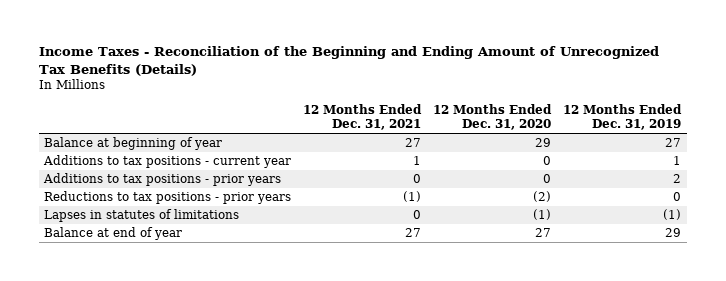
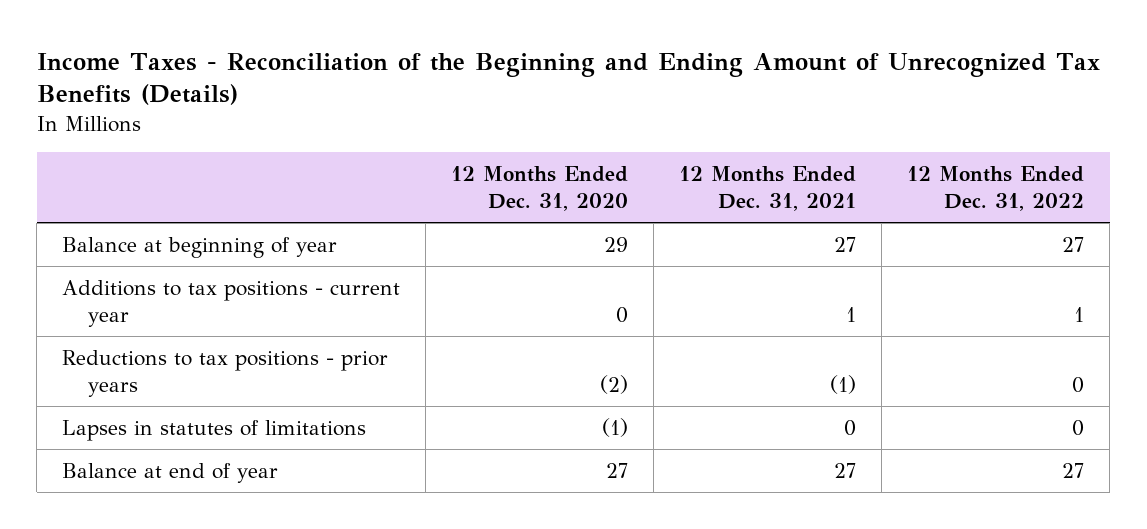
- | 12 Months Ended Dec. 31, 2021 | 12 Months Ended Dec. 31, 2020 | 12 Months Ended Dec. 31, 2019
+ | 12 Months Ended Dec. 31, 2020 | 12 Months Ended Dec. 31, 2021 | 12 Months Ended Dec. 31, 2022
- Additions to tax positions - prior years | 0 | 0 | 2

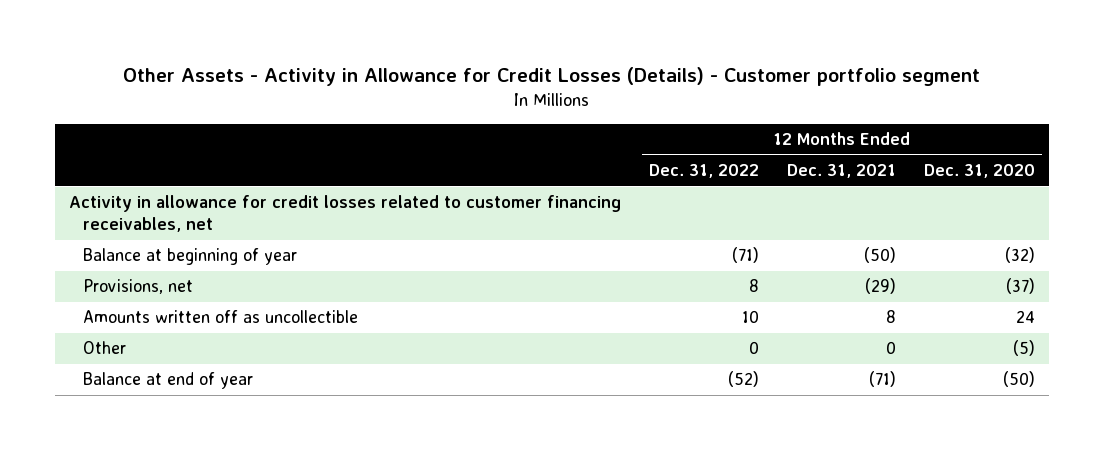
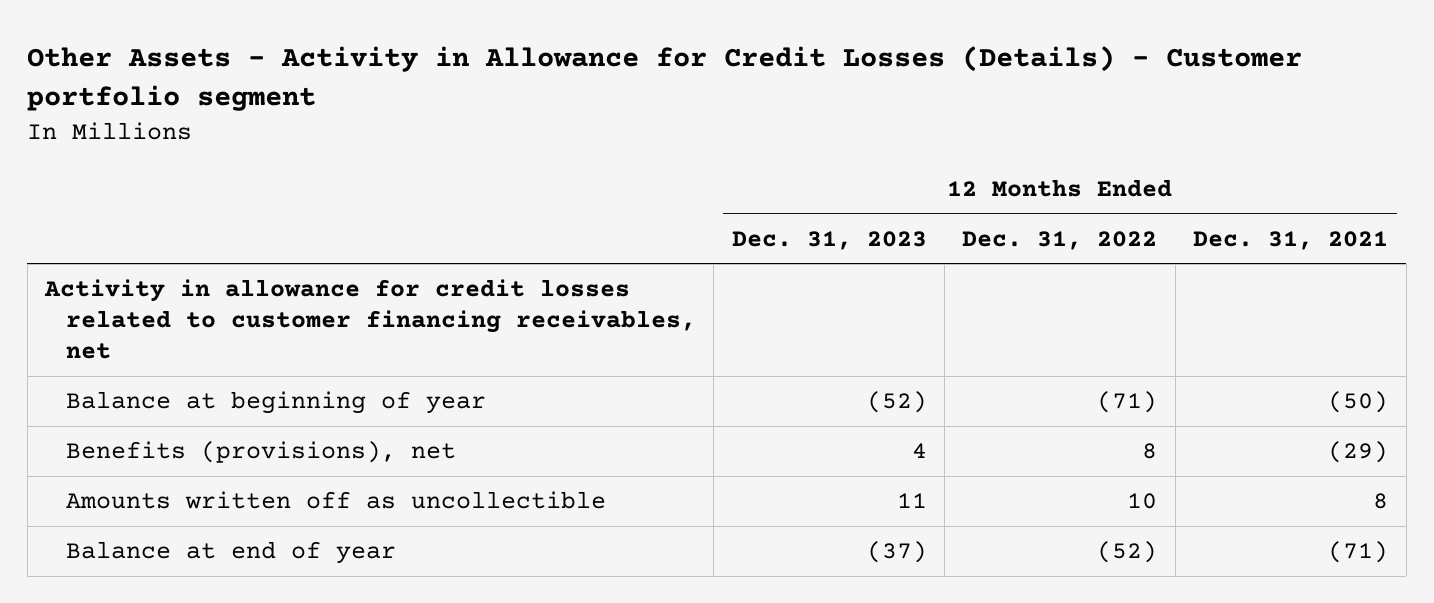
- | 12 Months Ended Dec. 31, 2022 | 12 Months Ended Dec. 31, 2021 | 12 Months Ended Dec. 31, 2020
+ | 12 Months Ended Dec. 31, 2023 | 12 Months Ended Dec. 31, 2022 | 12 Months Ended Dec. 31, 2021
- Provisions, net | 8 | (29) | (37)
+ Benefits (provisions), net | 4 | 8 | (29)
- Other | 0 | 0 | (5)

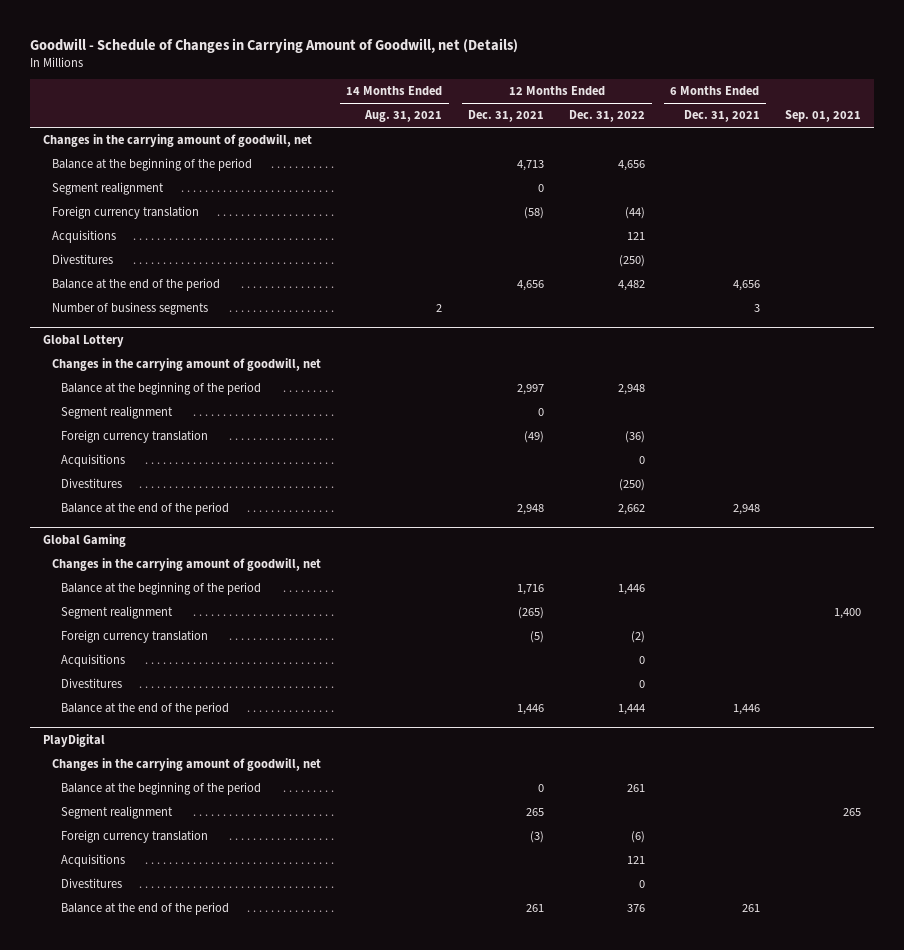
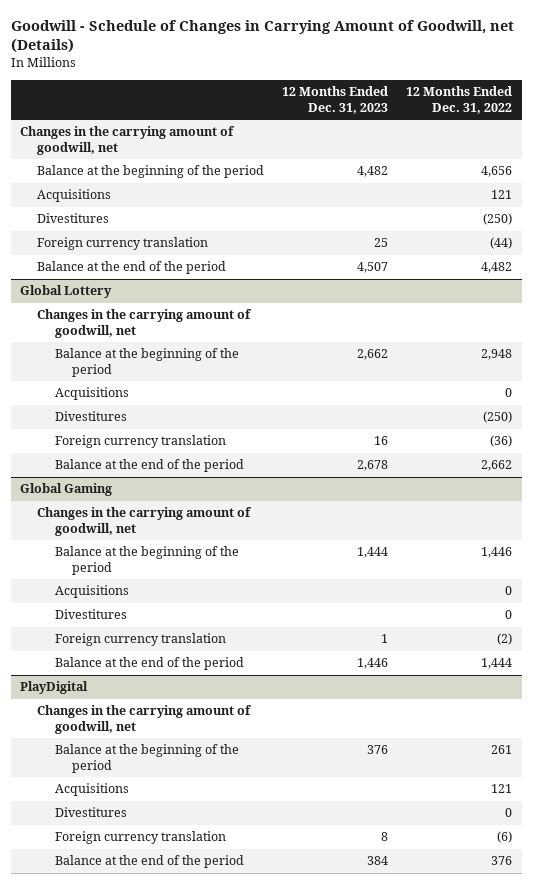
- | 14 Months Ended Aug. 31, 2021 | 12 Months Ended Dec. 31, 2021 | 12 Months Ended Dec. 31, 2022 | 6 Months Ended Dec. 31, 2021 | Sep. 01, 2021
+ | 12 Months Ended Dec. 31, 2023 | 12 Months Ended Dec. 31, 2022
- Segment realignment | | 0 | | |
moved down: Foreign currency translation | 25 | (44)
- Number of business segments | 2 | | | 3 |
@ Global Lottery
- Segment realignment | | 0 | | |
moved down: Foreign currency translation | 16 | (36)
@ Global Gaming
- Segment realignment | | (265) | | | 1,400
moved down: Foreign currency translation | 1 | (2)
@ PlayDigital
- Segment realignment | | 265 | | | 265
moved down: Foreign currency translation | 8 | (6)

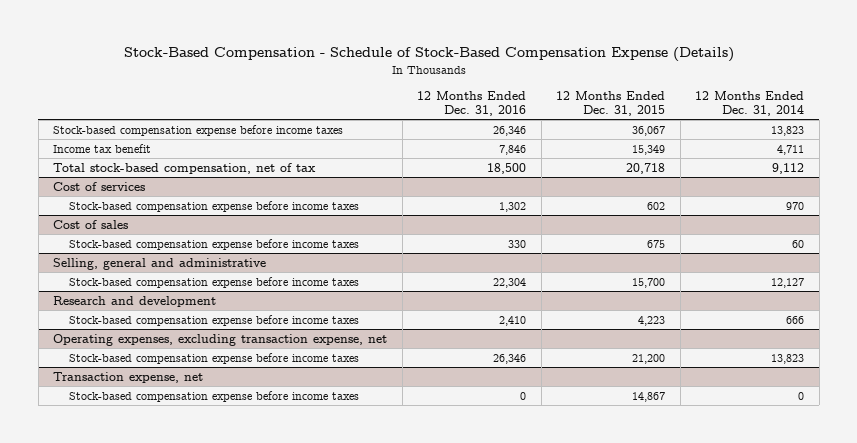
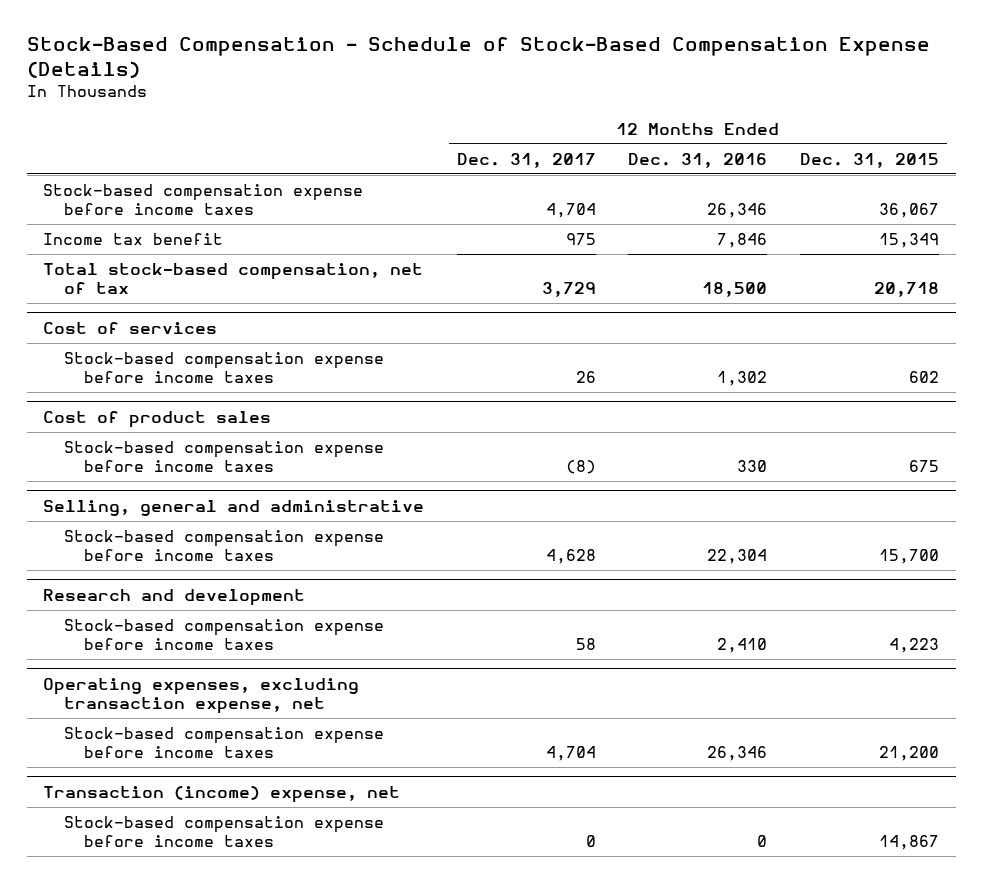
- | 12 Months Ended Dec. 31, 2016 | 12 Months Ended Dec. 31, 2015 | 12 Months Ended Dec. 31, 2014
+ | 12 Months Ended Dec. 31, 2017 | 12 Months Ended Dec. 31, 2016 | 12 Months Ended Dec. 31, 2015
- Cost of sales
+ Cost of product sales
- Transaction expense, net
+ Transaction (income) expense, net

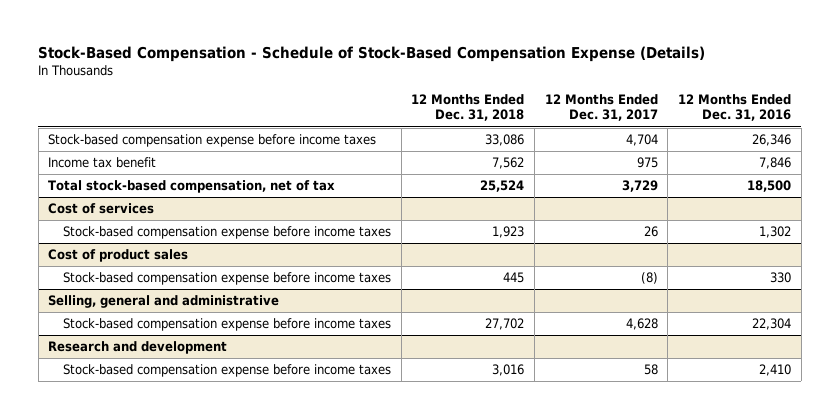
- | 12 Months Ended Dec. 31, 2017 | 12 Months Ended Dec. 31, 2016 | 12 Months Ended Dec. 31, 2015
+ | 12 Months Ended Dec. 31, 2018 | 12 Months Ended Dec. 31, 2017 | 12 Months Ended Dec. 31, 2016
- Operating expenses, excluding transaction expense, net
- Stock-based compensation expense before income taxes | 4,704 | 26,346 | 21,200
- Transaction (income) expense, net
- Stock-based compensation expense before income taxes | 0 | 0 | 14,867

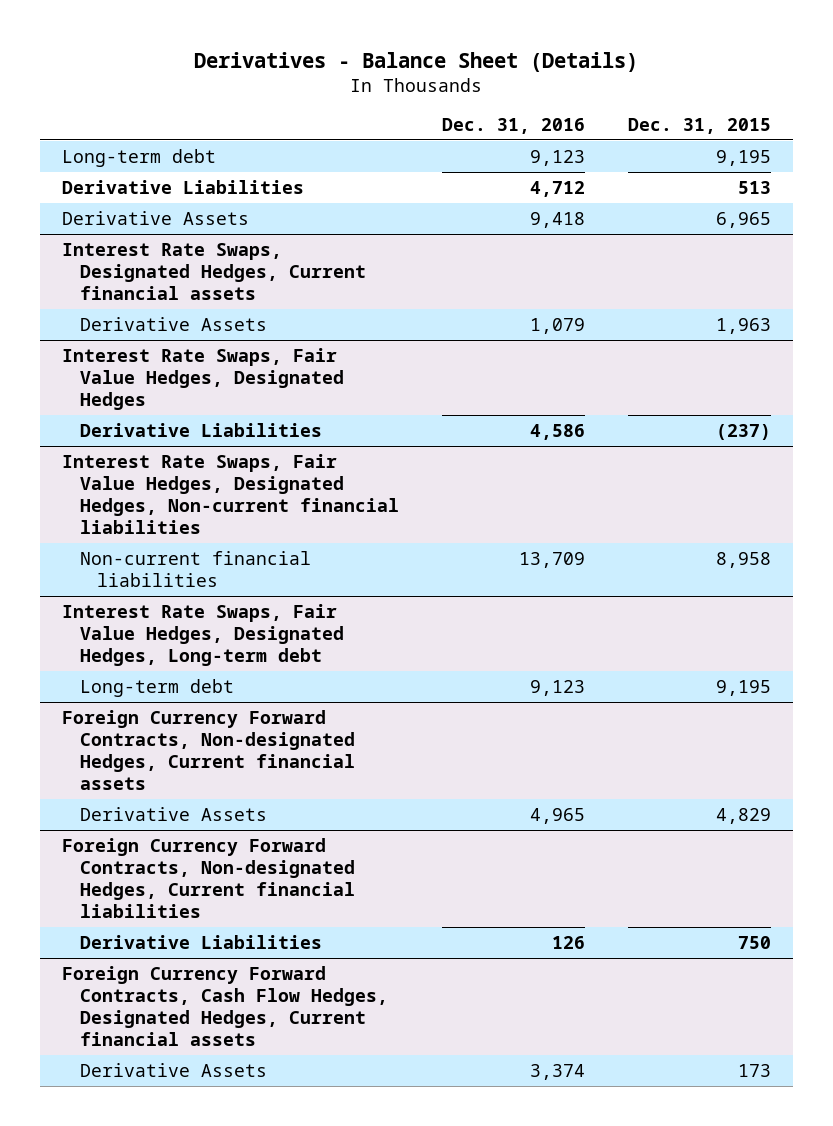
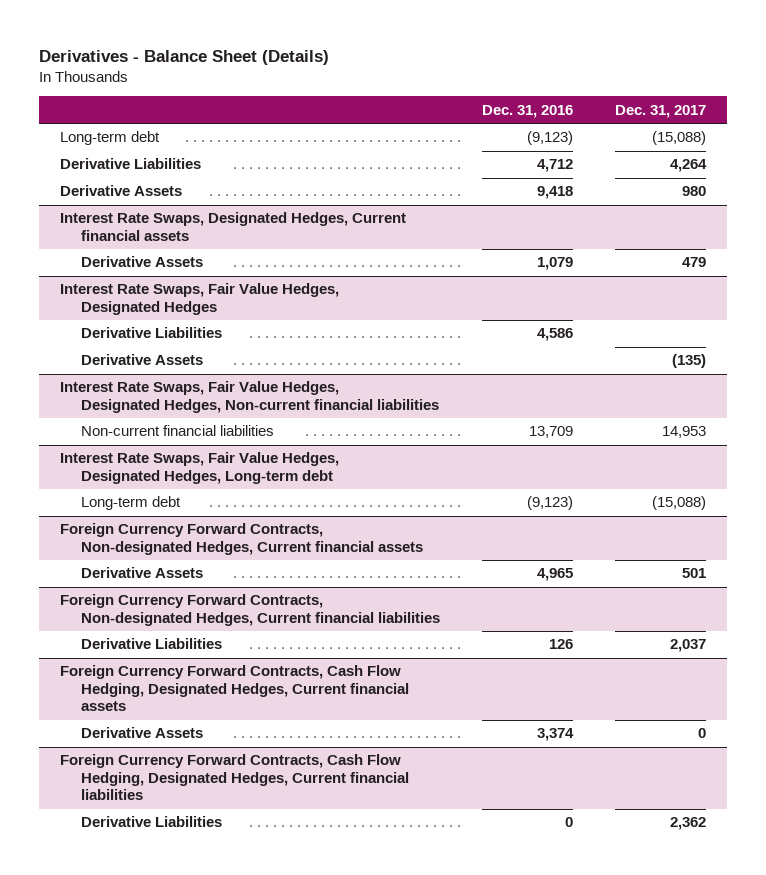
- | Dec. 31, 2016 | Dec. 31, 2015
+ | Dec. 31, 2016 | Dec. 31, 2017
- Long-term debt | 9,123 | 9,195
+ Long-term debt | (9,123) | (15,088)
@ Interest Rate Swaps, Fair Value Hedges, Designated Hedges
+ Derivative Assets | | (135)
@ Interest Rate Swaps, Fair Value Hedges, Designated Hedges, Long-term debt
- Long-term debt | 9,123 | 9,195
+ Long-term debt | (9,123) | (15,088)
- Foreign Currency Forward Contracts, Cash Flow Hedges, Designated Hedges, Current financial assets
+ Foreign Currency Forward Contracts, Cash Flow Hedging, Designated Hedges, Current financial assets
+ Foreign Currency Forward Contracts, Cash Flow Hedging, Designated Hedges, Current financial liabilities
+ Derivative Liabilities | 0 | 2,362

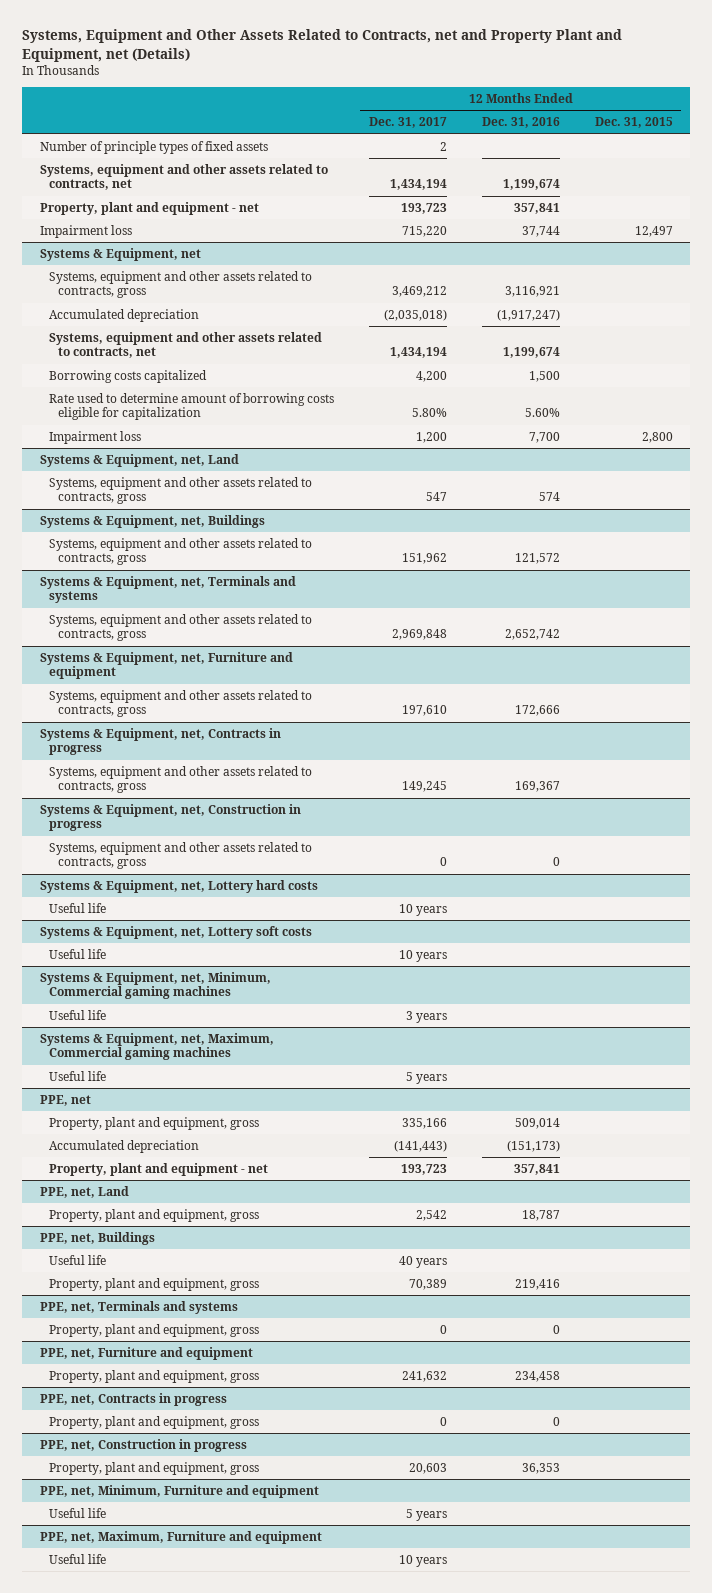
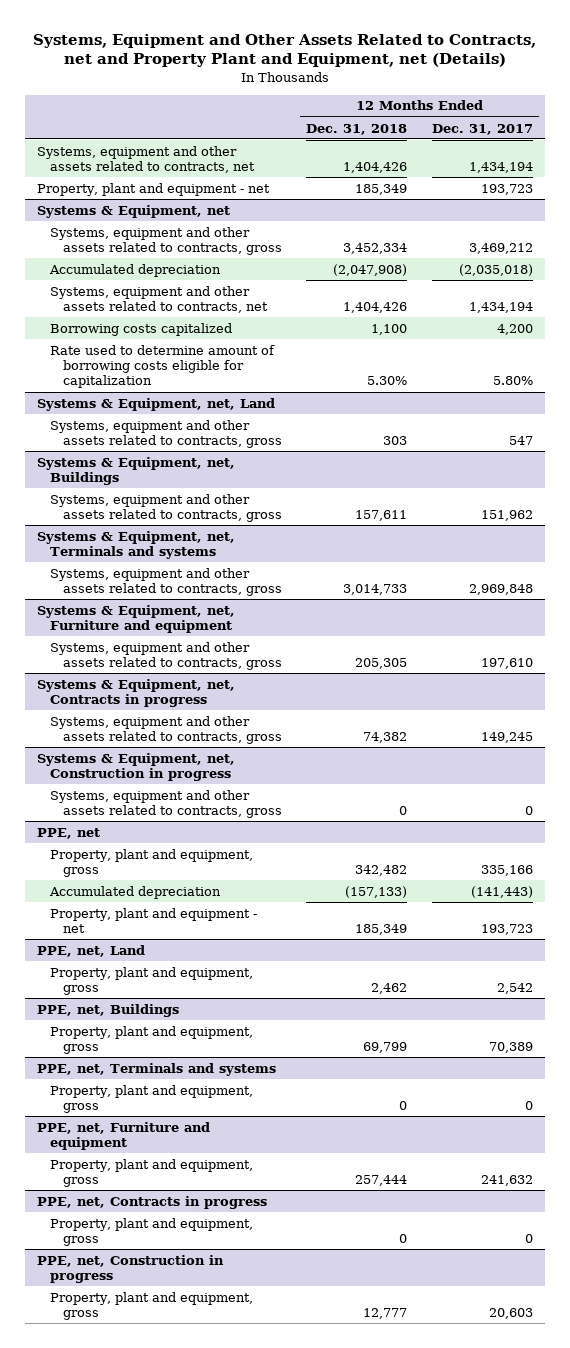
- | 12 Months Ended Dec. 31, 2017 | 12 Months Ended Dec. 31, 2016 | 12 Months Ended Dec. 31, 2015
+ | 12 Months Ended Dec. 31, 2018 | 12 Months Ended Dec. 31, 2017
- Number of principle types of fixed assets | 2 | |
- Impairment loss | 715,220 | 37,744 | 12,497
@ Systems & Equipment, net
- Impairment loss | 1,200 | 7,700 | 2,800
- Systems & Equipment, net, Lottery hard costs
- Useful life | 10 years | |
- Systems & Equipment, net, Lottery soft costs
- Useful life | 10 years | |
- Systems & Equipment, net, Minimum, Commercial gaming machines
- Useful life | 3 years | |
- Systems & Equipment, net, Maximum, Commercial gaming machines
- Useful life | 5 years | |
@ PPE, net, Buildings
- Useful life | 40 years | |
- PPE, net, Minimum, Furniture and equipment
- Useful life | 5 years | |
- PPE, net, Maximum, Furniture and equipment
- Useful life | 10 years | |

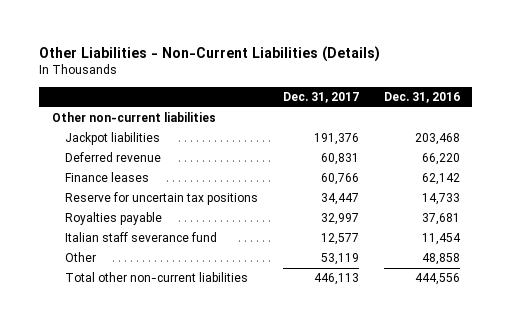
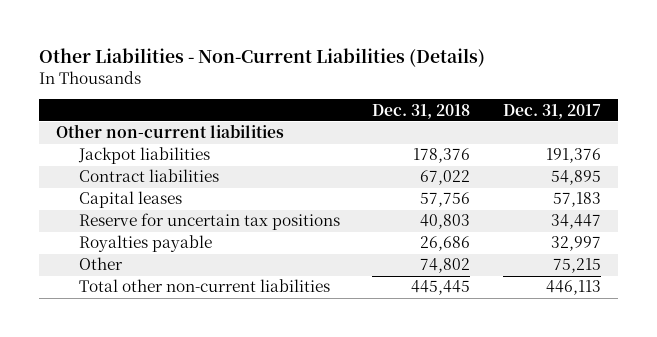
- | Dec. 31, 2017 | Dec. 31, 2016
+ | Dec. 31, 2018 | Dec. 31, 2017
- Deferred revenue | 60,831 | 66,220
- Finance leases | 60,766 | 62,142
+ Contract liabilities | 67,022 | 54,895
+ Capital leases | 57,756 | 57,183
- Italian staff severance fund | 12,577 | 11,454
- Other | 53,119 | 48,858
+ Other | 74,802 | 75,215

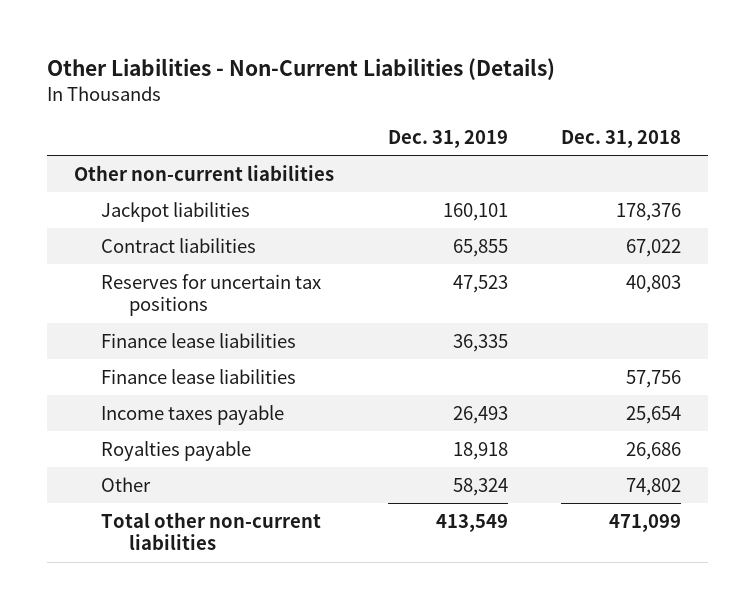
- | Dec. 31, 2018 | Dec. 31, 2017
+ | Dec. 31, 2019 | Dec. 31, 2018
- Capital leases | 57,756 | 57,183
- Reserve for uncertain tax positions | 40,803 | 34,447
+ Reserves for uncertain tax positions | 47,523 | 40,803
+ Finance lease liabilities | 36,335 |
+ Finance lease liabilities | | 57,756
+ Income taxes payable | 26,493 | 25,654
- Total other non-current liabilities | 445,445 | 446,113
+ Total other non-current liabilities | 413,549 | 471,099

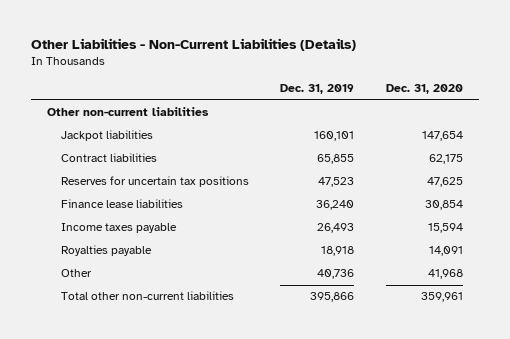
- | Dec. 31, 2019 | Dec. 31, 2018
+ | Dec. 31, 2019 | Dec. 31, 2020
- Finance lease liabilities | 36,335 |
- Finance lease liabilities | | 57,756
+ Finance lease liabilities | 36,240 | 30,854
- Other | 58,324 | 74,802
- Total other non-current liabilities | 413,549 | 471,099
+ Other | 40,736 | 41,968
+ Total other non-current liabilities | 395,866 | 359,961

